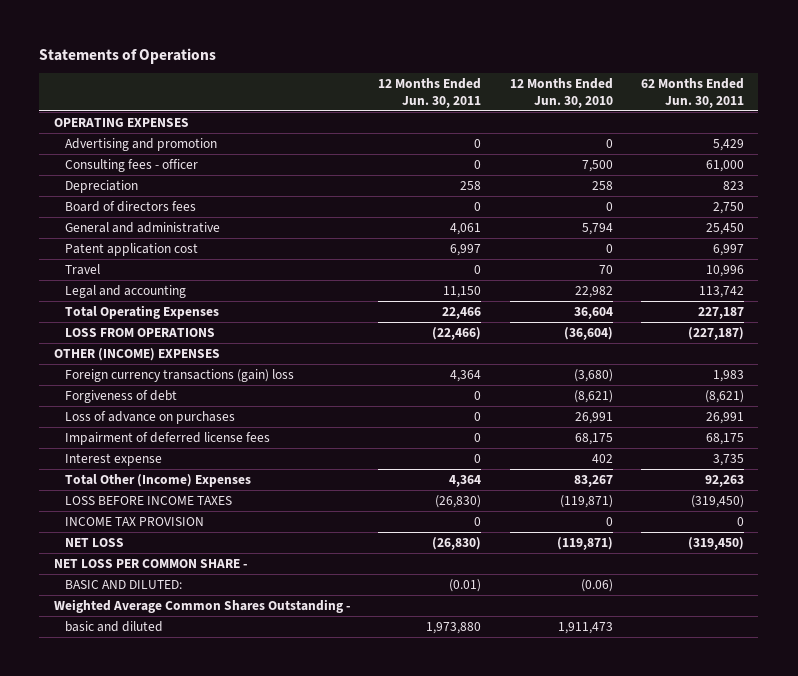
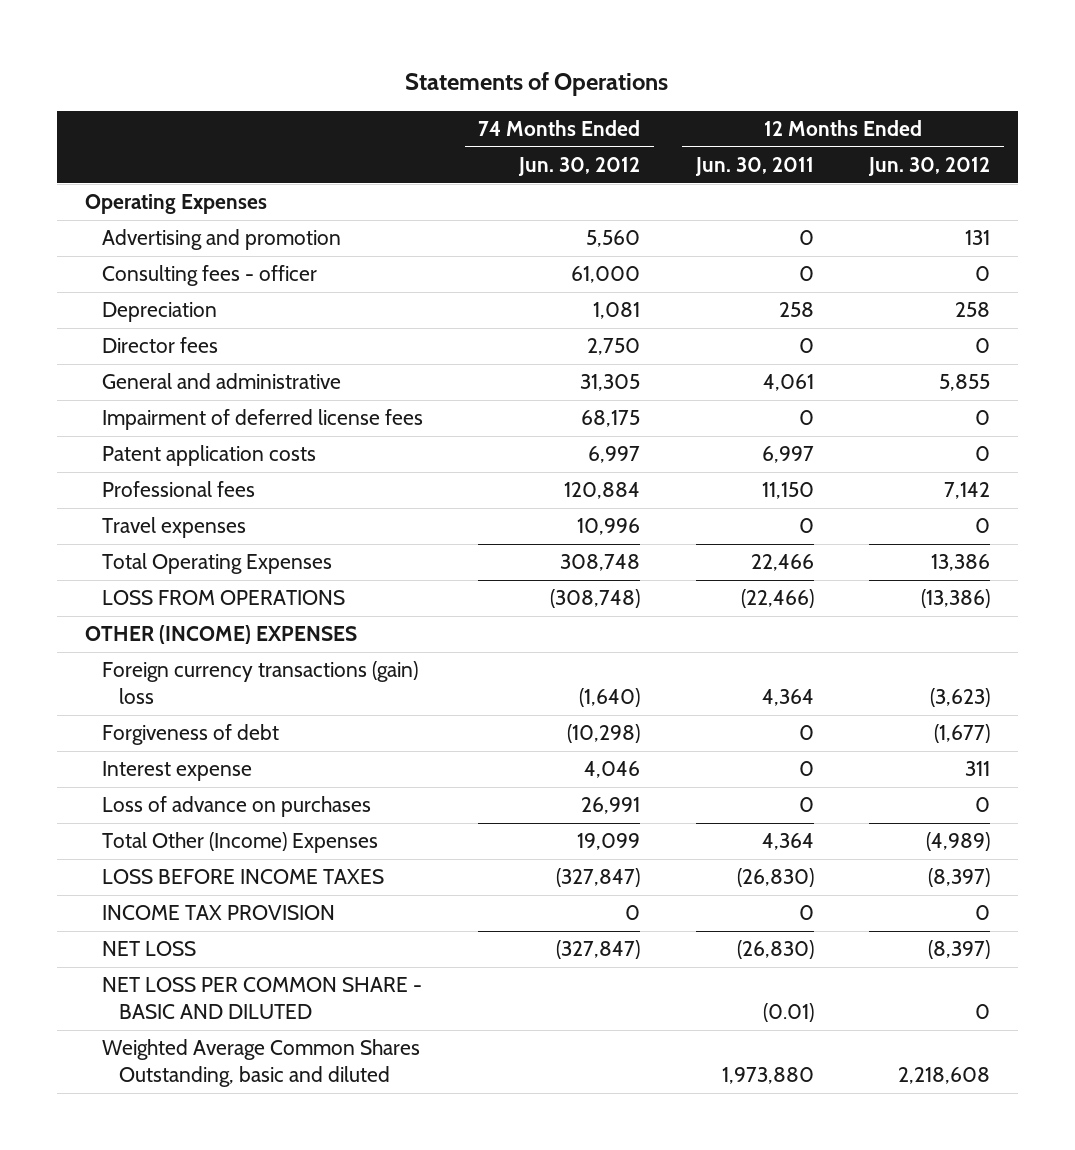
- | 12 Months Ended Jun. 30, 2011 | 12 Months Ended Jun. 30, 2010 | 62 Months Ended Jun. 30, 2011
+ | 74 Months Ended Jun. 30, 2012 | 12 Months Ended Jun. 30, 2011 | 12 Months Ended Jun. 30, 2012
- OPERATING EXPENSES
+ Operating Expenses
- Board of directors fees | 0 | 0 | 2,750
+ Director fees | 2,750 | 0 | 0
- Patent application cost | 6,997 | 0 | 6,997
- Travel | 0 | 70 | 10,996
- Legal and accounting | 11,150 | 22,982 | 113,742
moved up: Impairment of deferred license fees | 68,175 | 0 | 0
+ Patent application costs | 6,997 | 6,997 | 0
+ Professional fees | 120,884 | 11,150 | 7,142
+ Travel expenses | 10,996 | 0 | 0
moved down: Loss of advance on purchases | 26,991 | 0 | 0
- NET LOSS PER COMMON SHARE -
- BASIC AND DILUTED: | (0.01) | (0.06) |
- Weighted Average Common Shares Outstanding -
- basic and diluted | 1,973,880 | 1,911,473 |
+ NET LOSS PER COMMON SHARE - BASIC AND DILUTED | | (0.01) | 0
+ Weighted Average Common Shares Outstanding, basic and diluted | | 1,973,880 | 2,218,608

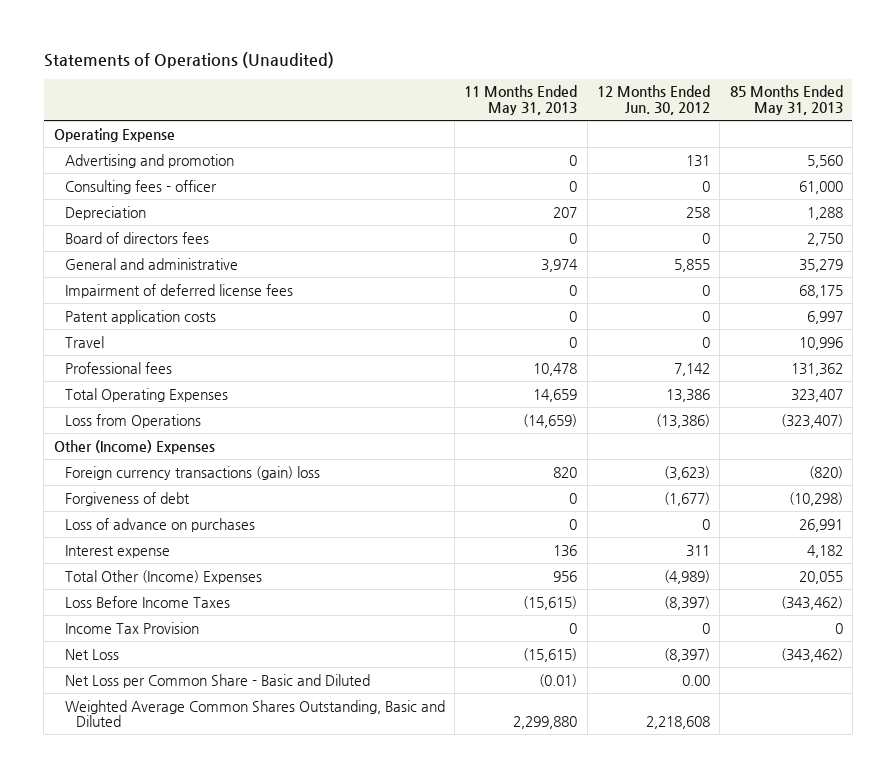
- Statements of Operations
+ Statements of Operations (Unaudited)
- | 74 Months Ended Jun. 30, 2012 | 12 Months Ended Jun. 30, 2011 | 12 Months Ended Jun. 30, 2012
+ | 11 Months Ended May 31, 2013 | 12 Months Ended Jun. 30, 2012 | 85 Months Ended May 31, 2013
- Operating Expenses
+ Operating Expense
- Director fees | 2,750 | 0 | 0
+ Board of directors fees | 0 | 0 | 2,750
+ Travel | 0 | 0 | 10,996
- Travel expenses | 10,996 | 0 | 0
- LOSS FROM OPERATIONS | (308,748) | (22,466) | (13,386)
- OTHER (INCOME) EXPENSES
+ Loss from Operations | (14,659) | (13,386) | (323,407)
+ Other (Income) Expenses
moved down: Interest expense | 136 | 311 | 4,182
- LOSS BEFORE INCOME TAXES | (327,847) | (26,830) | (8,397)
- INCOME TAX PROVISION | 0 | 0 | 0
- NET LOSS | (327,847) | (26,830) | (8,397)
- NET LOSS PER COMMON SHARE - BASIC AND DILUTED | | (0.01) | 0
- Weighted Average Common Shares Outstanding, basic and diluted | | 1,973,880 | 2,218,608
+ Loss Before Income Taxes | (15,615) | (8,397) | (343,462)
+ Income Tax Provision | 0 | 0 | 0
+ Net Loss | (15,615) | (8,397) | (343,462)
+ Net Loss per Common Share - Basic and Diluted | (0.01) | 0.00 |
+ Weighted Average Common Shares Outstanding, Basic and Diluted | 2,299,880 | 2,218,608 |

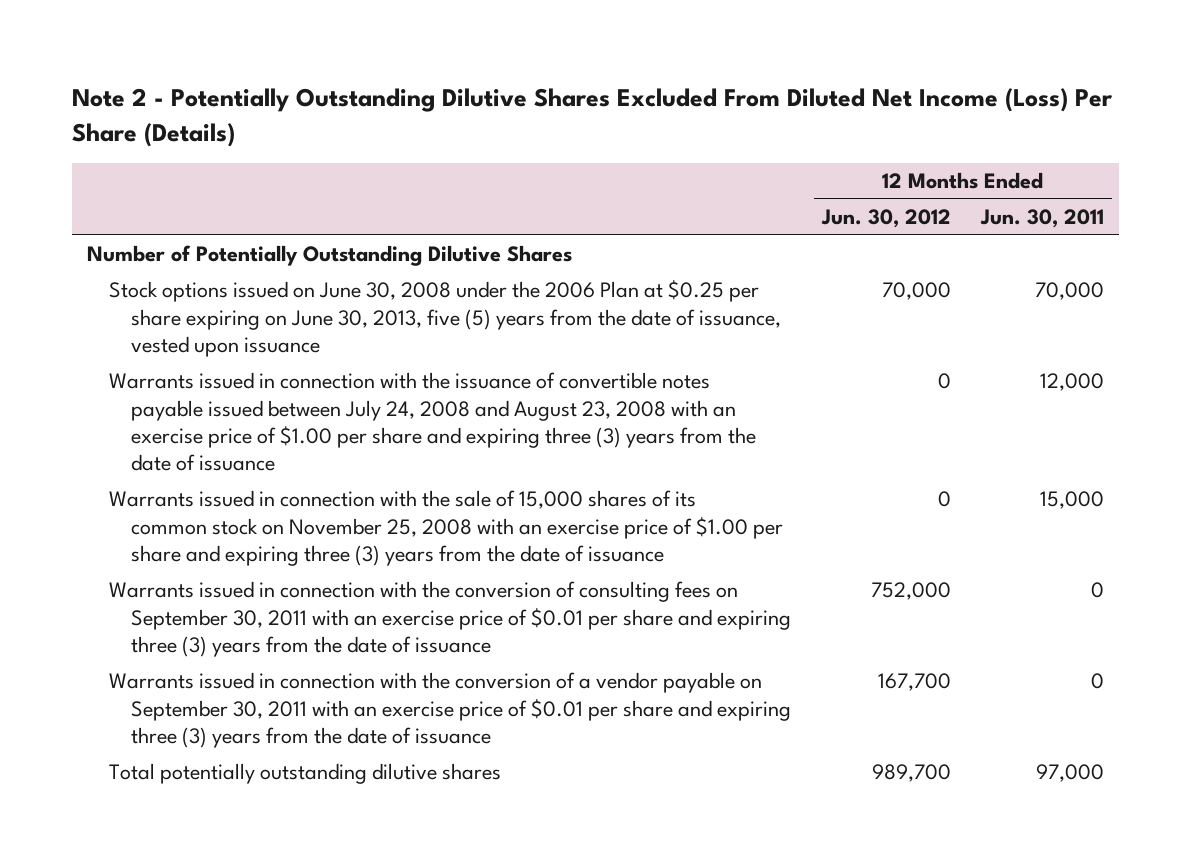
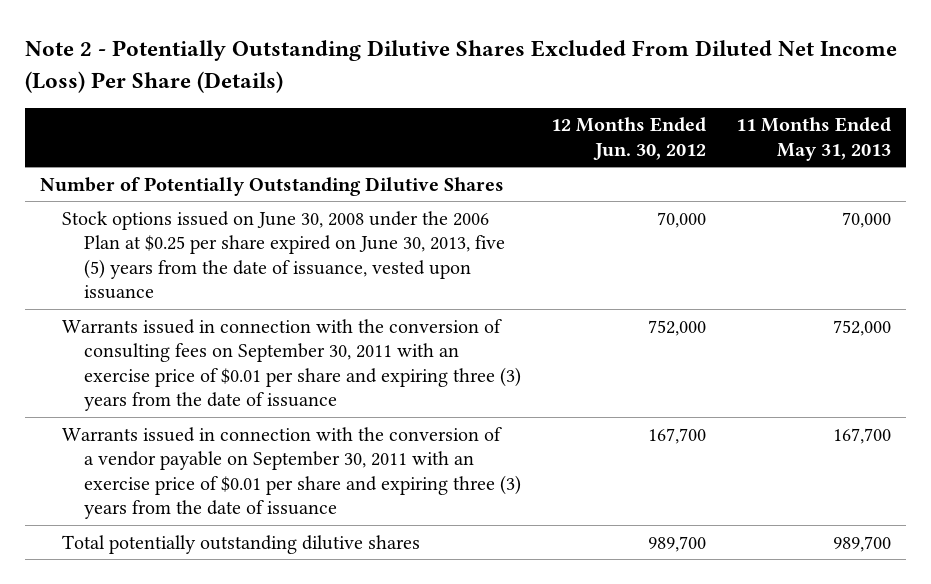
- | 12 Months Ended Jun. 30, 2012 | 12 Months Ended Jun. 30, 2011
+ | 12 Months Ended Jun. 30, 2012 | 11 Months Ended May 31, 2013
- Stock options issued on June 30, 2008 under the 2006 Plan at $0.25 per share expiring on June 30, 2013, five (5) years from the date of issuance, vested upon issuance | 70,000 | 70,000
- Warrants issued in connection with the issuance of convertible notes payable issued between July 24, 2008 and August 23, 2008 with an exercise price of $1.00 per share and expiring three (3) years from the date of issuance | 0 | 12,000
- Warrants issued in connection with the sale of 15,000 shares of its common stock on November 25, 2008 with an exercise price of $1.00 per share and expiring three (3) years from the date of issuance | 0 | 15,000
+ Stock options issued on June 30, 2008 under the 2006 Plan at $0.25 per share expired on June 30, 2013, five (5) years from the date of issuance, vested upon issuance | 70,000 | 70,000

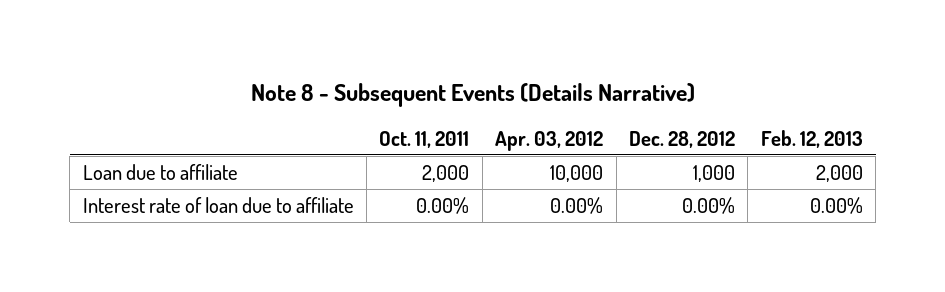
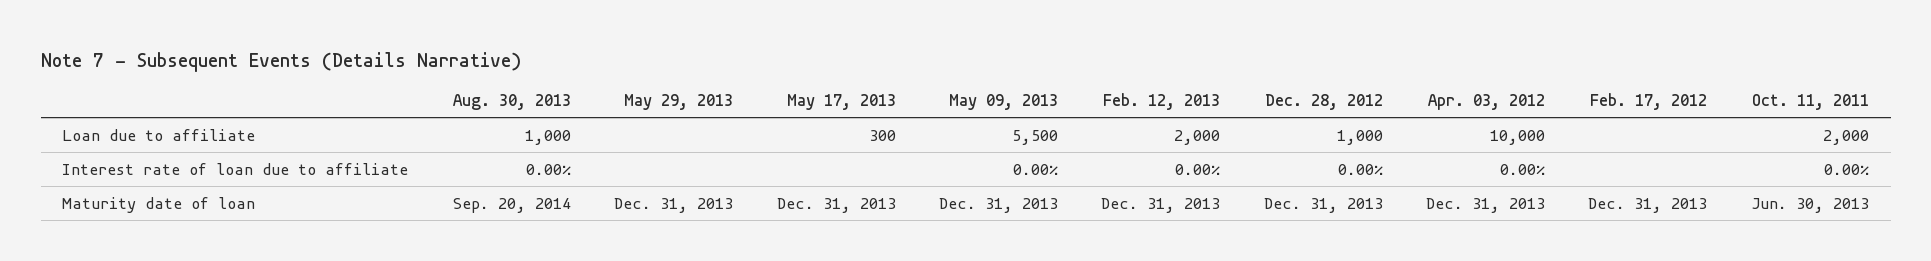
- Note 8 - Subsequent Events (Details Narrative)
+ Note 7 - Subsequent Events (Details Narrative)
- | Oct. 11, 2011 | Apr. 03, 2012 | Dec. 28, 2012 | Feb. 12, 2013
+ | Aug. 30, 2013 | May 29, 2013 | May 17, 2013 | May 09, 2013 | Feb. 12, 2013 | Dec. 28, 2012 | Apr. 03, 2012 | Feb. 17, 2012 | Oct. 11, 2011
+ Maturity date of loan | Sep. 20, 2014 | Dec. 31, 2013 | Dec. 31, 2013 | Dec. 31, 2013 | Dec. 31, 2013 | Dec. 31, 2013 | Dec. 31, 2013 | Dec. 31, 2013 | Jun. 30, 2013

